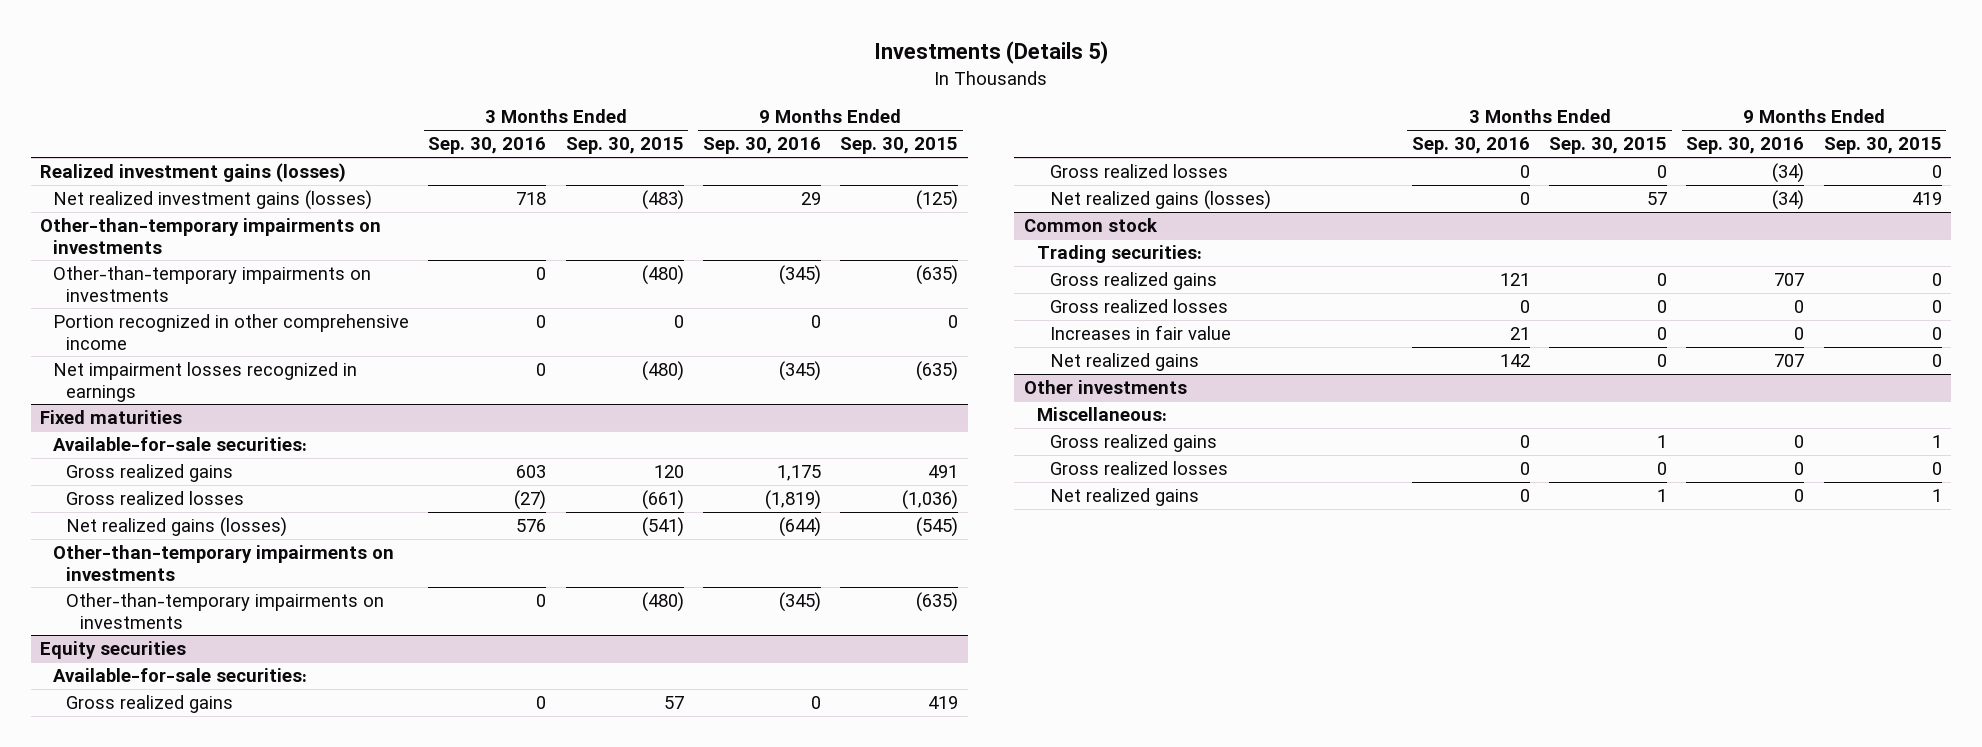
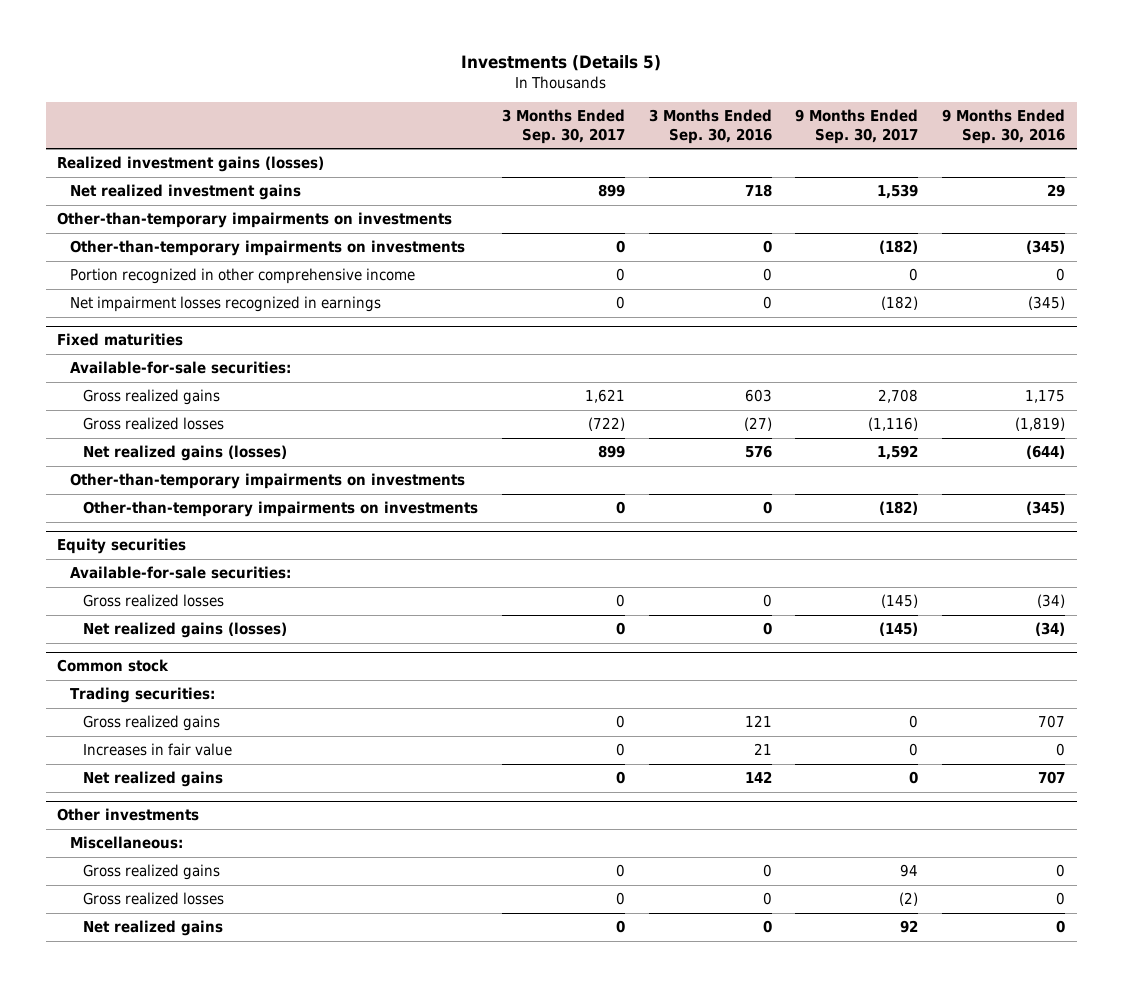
- | 3 Months Ended Sep. 30, 2016 | 3 Months Ended Sep. 30, 2015 | 9 Months Ended Sep. 30, 2016 | 9 Months Ended Sep. 30, 2015
+ | 3 Months Ended Sep. 30, 2017 | 3 Months Ended Sep. 30, 2016 | 9 Months Ended Sep. 30, 2017 | 9 Months Ended Sep. 30, 2016
- Net realized investment gains (losses) | 718 | (483) | 29 | (125)
+ Net realized investment gains | 899 | 718 | 1,539 | 29
@ Equity securities
- Gross realized gains | 0 | 57 | 0 | 419
@ Common stock
- Gross realized losses | 0 | 0 | 0 | 0

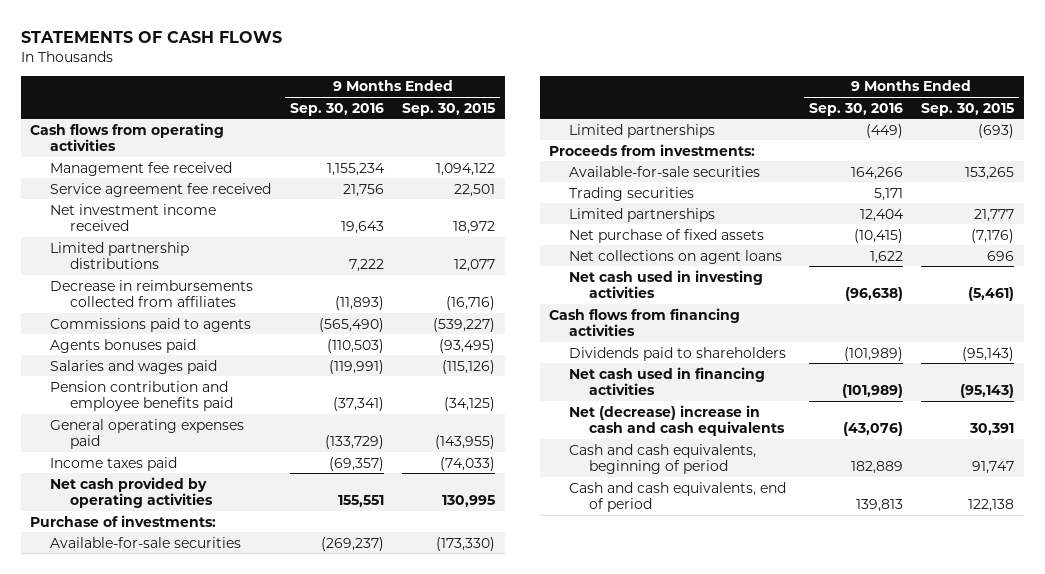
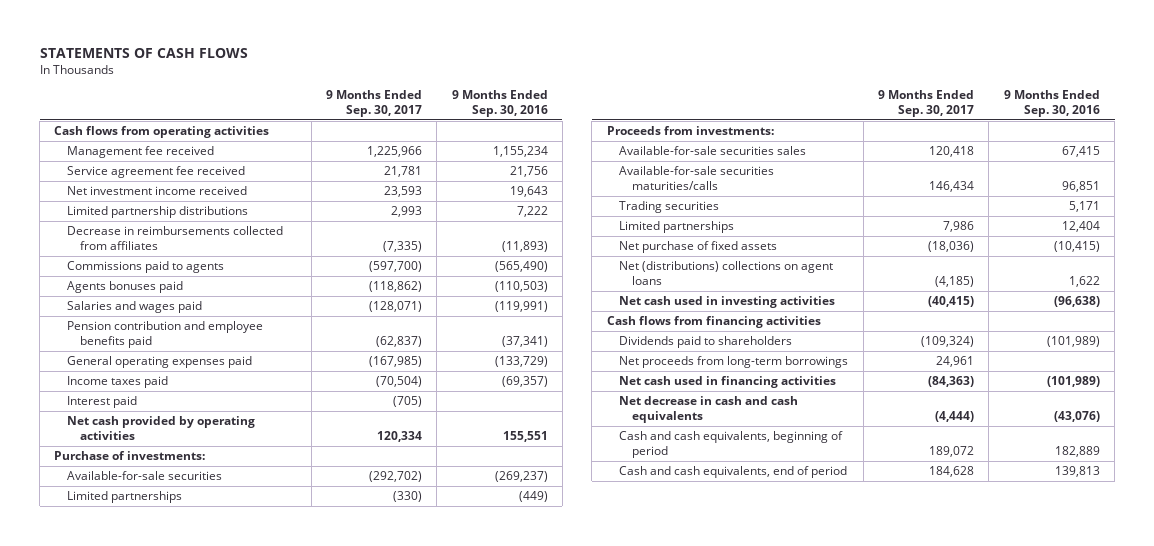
- | 9 Months Ended Sep. 30, 2016 | 9 Months Ended Sep. 30, 2015
+ | 9 Months Ended Sep. 30, 2017 | 9 Months Ended Sep. 30, 2016
+ Interest paid | (705) |
- Available-for-sale securities | 164,266 | 153,265
+ Available-for-sale securities sales | 120,418 | 67,415
+ Available-for-sale securities maturities/calls | 146,434 | 96,851
- Net collections on agent loans | 1,622 | 696
+ Net (distributions) collections on agent loans | (4,185) | 1,622
+ Net proceeds from long-term borrowings | 24,961 |
- Net (decrease) increase in cash and cash equivalents | (43,076) | 30,391
+ Net decrease in cash and cash equivalents | (4,444) | (43,076)

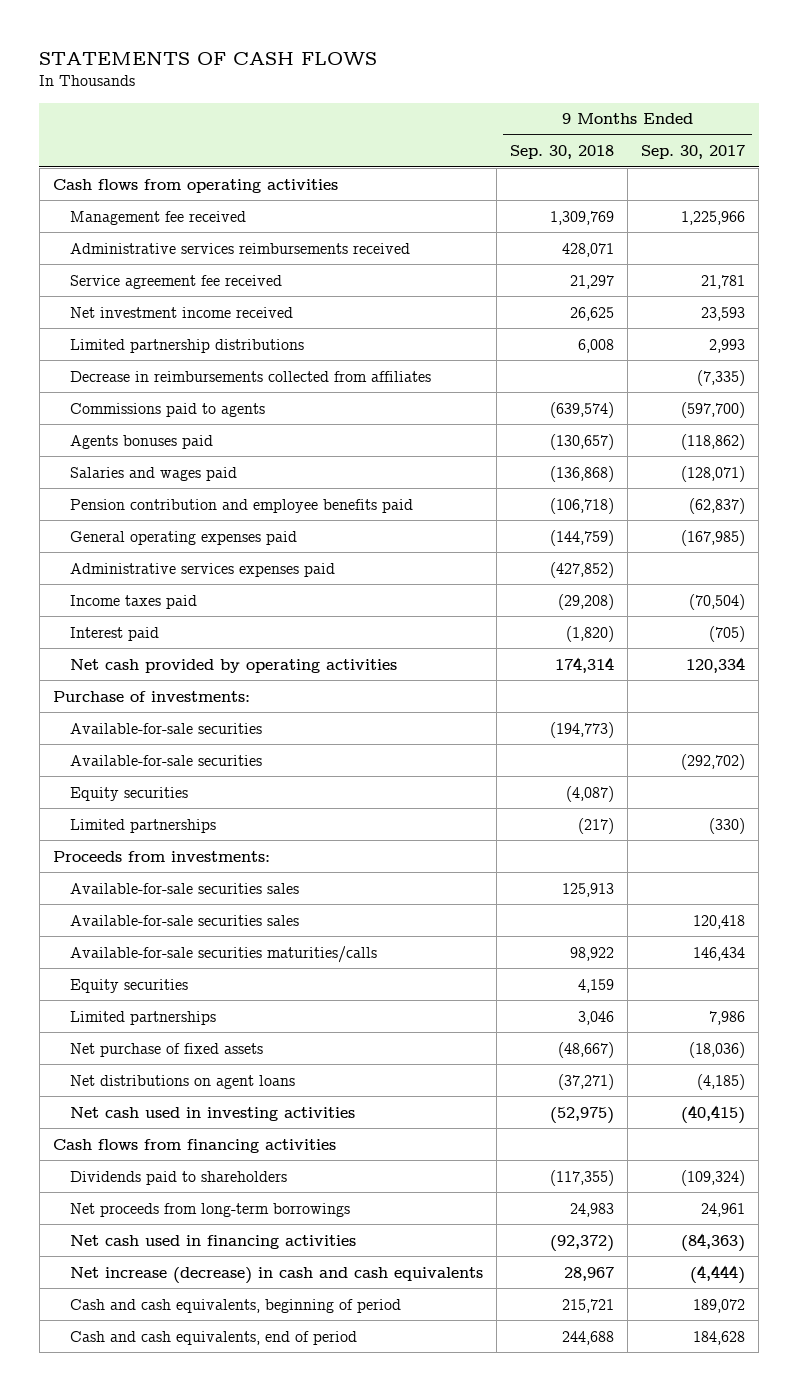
- | 9 Months Ended Sep. 30, 2017 | 9 Months Ended Sep. 30, 2016
+ | 9 Months Ended Sep. 30, 2018 | 9 Months Ended Sep. 30, 2017
+ Administrative services reimbursements received | 428,071 |
+ Administrative services expenses paid | (427,852) |
+ Available-for-sale securities | (194,773) |
+ Equity securities | (4,087) |
+ Available-for-sale securities sales | 125,913 |
- Trading securities | | 5,171
+ Equity securities | 4,159 |
- Net (distributions) collections on agent loans | (4,185) | 1,622
+ Net distributions on agent loans | (37,271) | (4,185)
- Net decrease in cash and cash equivalents | (4,444) | (43,076)
+ Net increase (decrease) in cash and cash equivalents | 28,967 | (4,444)

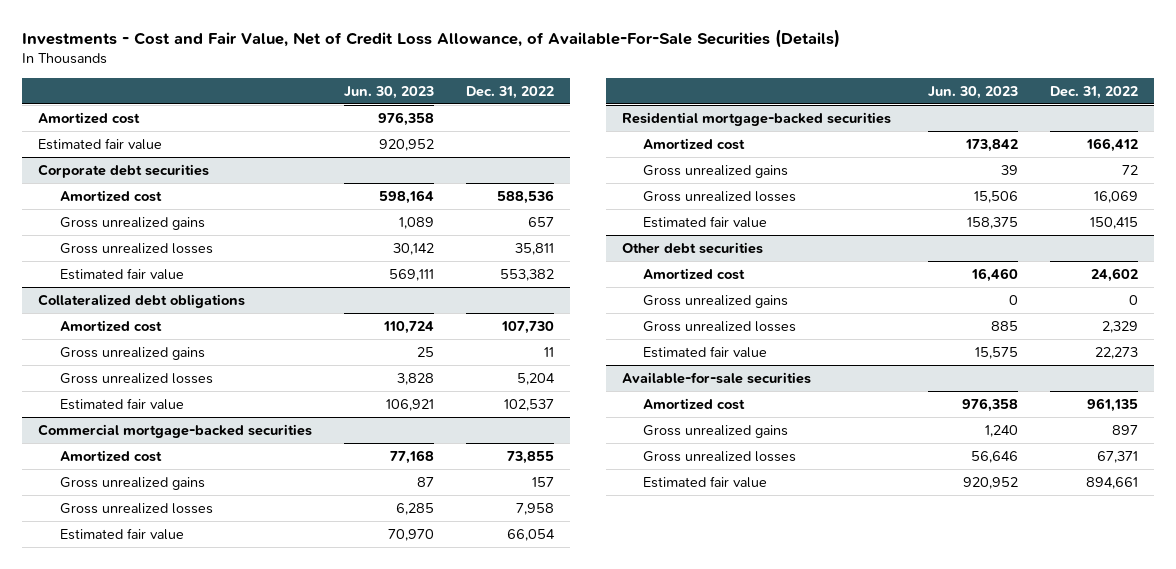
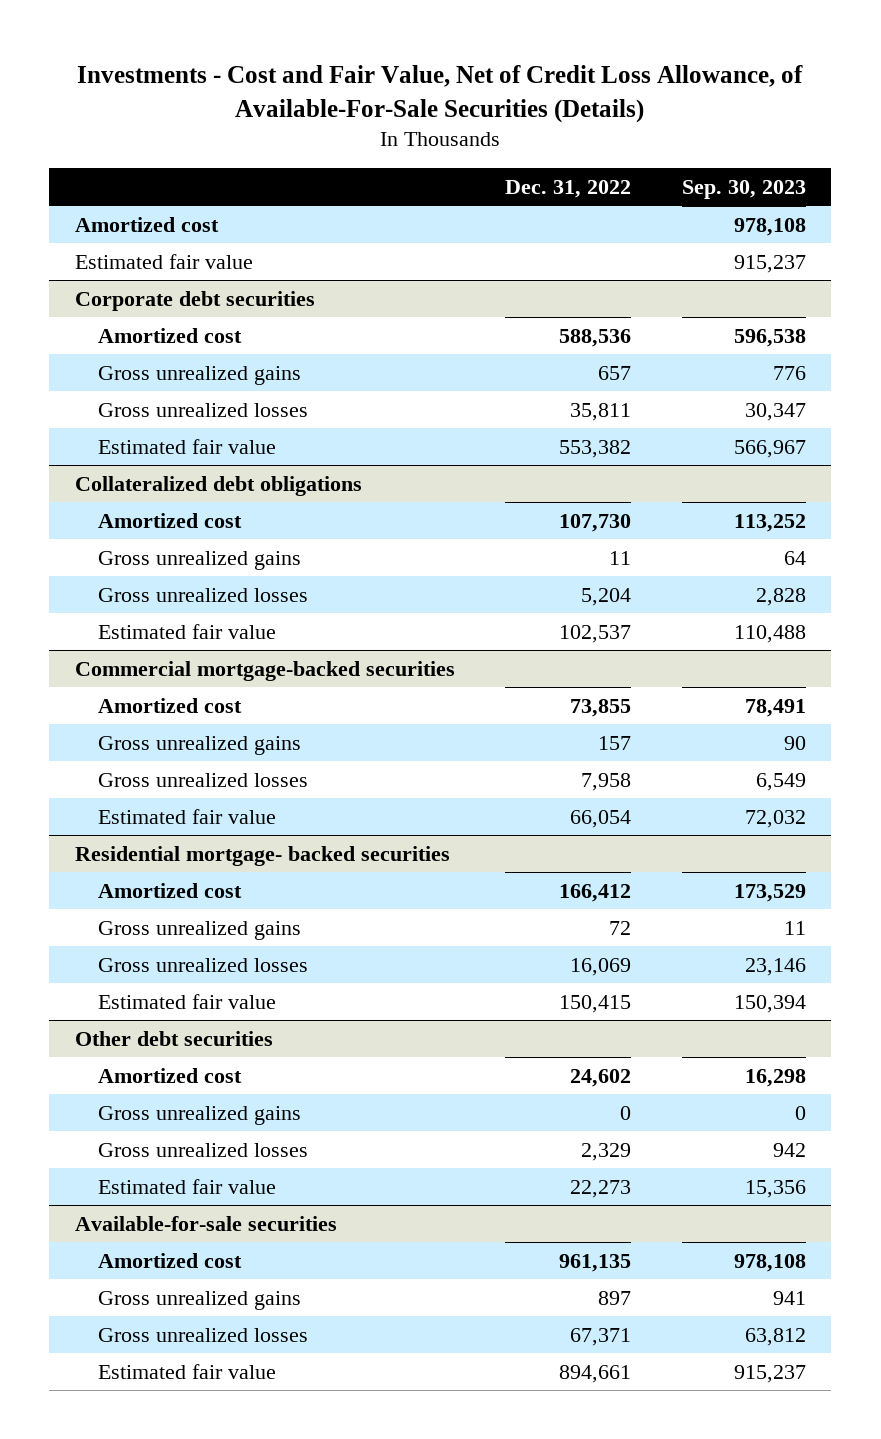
- | Jun. 30, 2023 | Dec. 31, 2022
+ | Dec. 31, 2022 | Sep. 30, 2023
- Residential mortgage-backed securities
+ Residential mortgage- backed securities

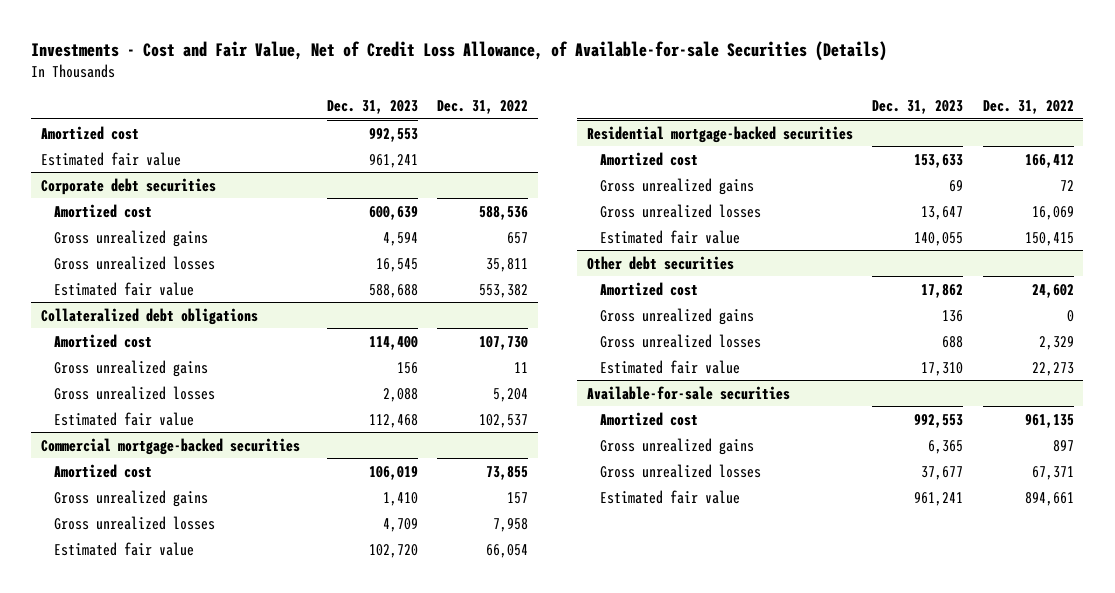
- Investments - Cost and Fair Value, Net of Credit Loss Allowance, of Available-For-Sale Securities (Details)
+ Investments - Cost and Fair Value, Net of Credit Loss Allowance, of Available-for-sale Securities (Details)
- | Dec. 31, 2022 | Sep. 30, 2023
+ | Dec. 31, 2023 | Dec. 31, 2022
- Residential mortgage- backed securities
+ Residential mortgage-backed securities

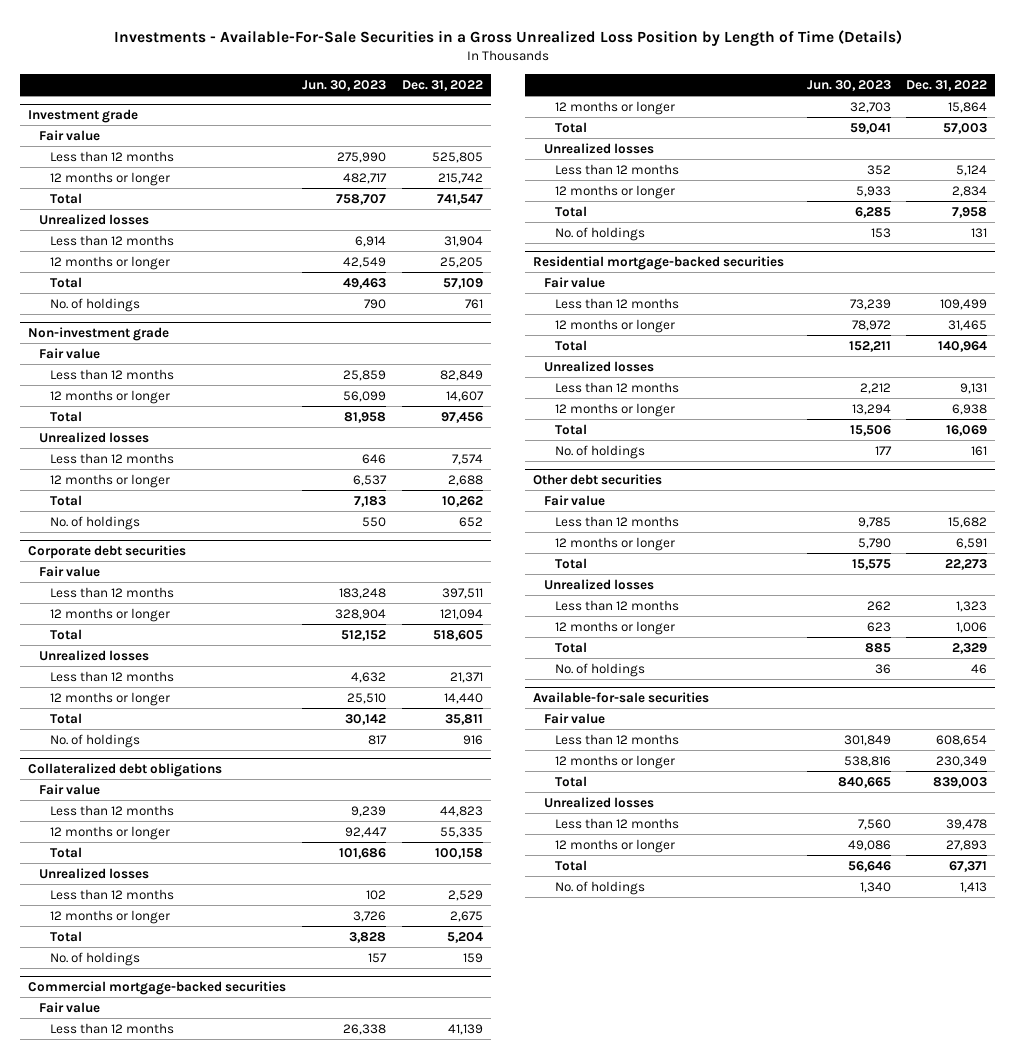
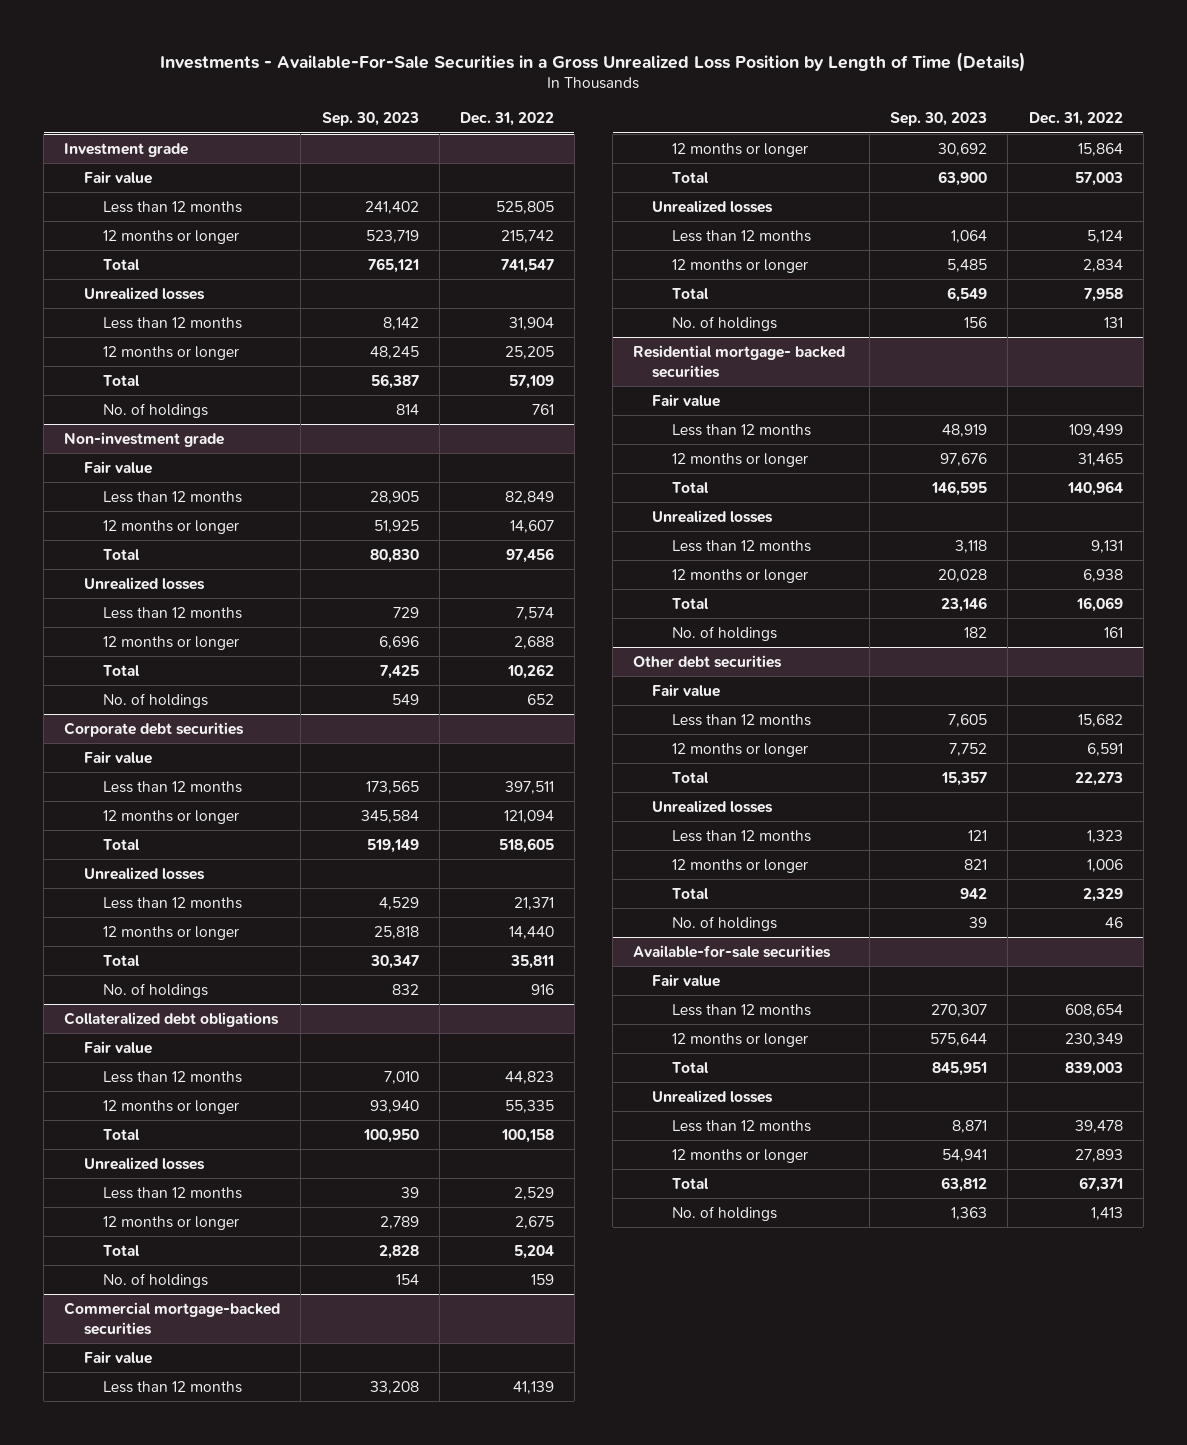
- | Jun. 30, 2023 | Dec. 31, 2022
+ | Sep. 30, 2023 | Dec. 31, 2022
- Residential mortgage-backed securities
+ Residential mortgage- backed securities

